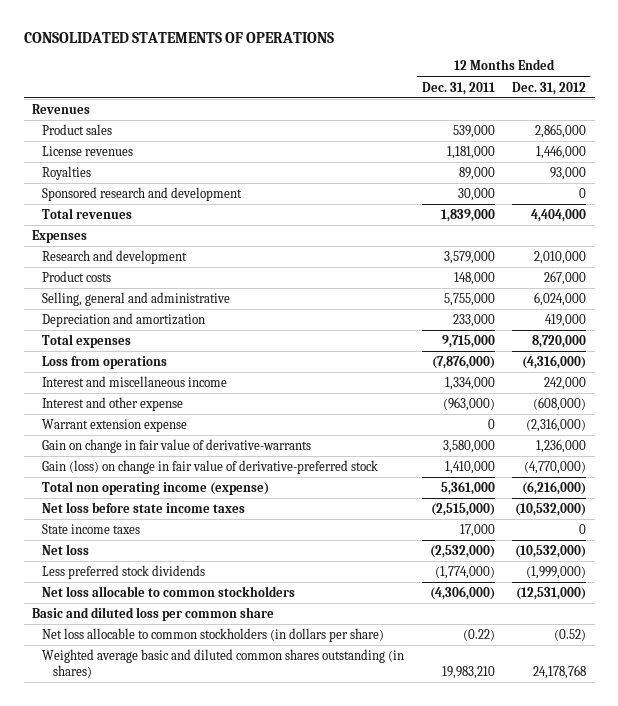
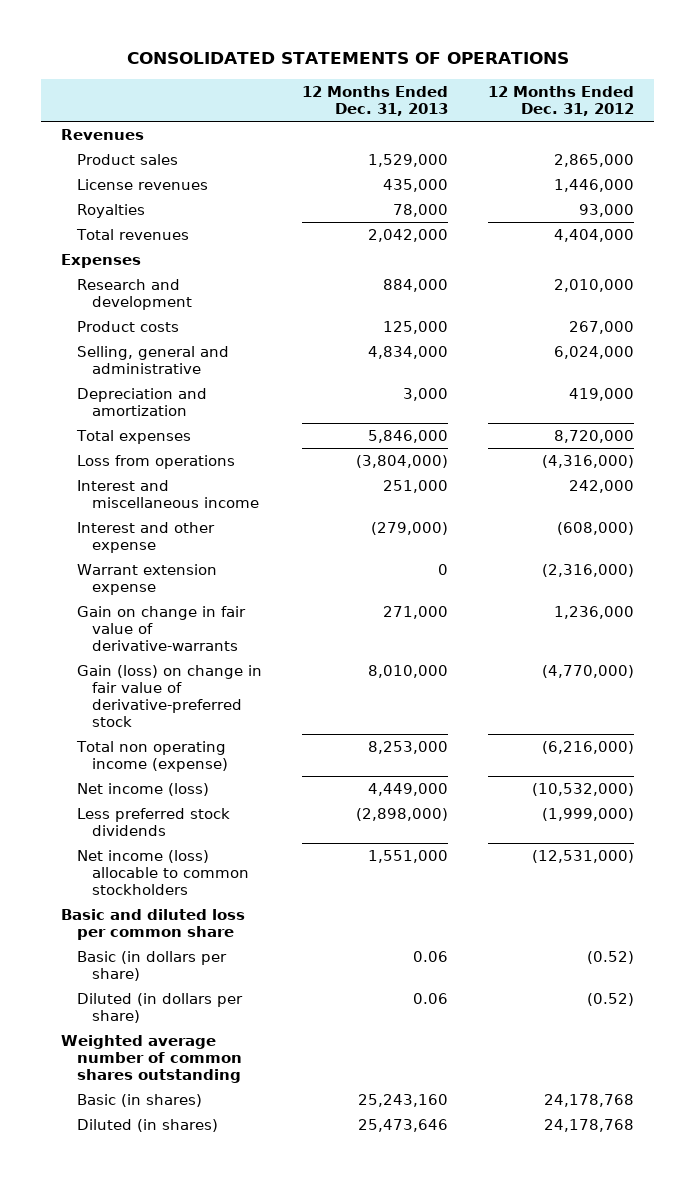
- | 12 Months Ended Dec. 31, 2011 | 12 Months Ended Dec. 31, 2012
+ | 12 Months Ended Dec. 31, 2013 | 12 Months Ended Dec. 31, 2012
- Sponsored research and development | 30,000 | 0
- Net loss before state income taxes | (2,515,000) | (10,532,000)
- State income taxes | 17,000 | 0
- Net loss | (2,532,000) | (10,532,000)
+ Net income (loss) | 4,449,000 | (10,532,000)
- Net loss allocable to common stockholders | (4,306,000) | (12,531,000)
+ Net income (loss) allocable to common stockholders | 1,551,000 | (12,531,000)
- Net loss allocable to common stockholders (in dollars per share) | (0.22) | (0.52)
- Weighted average basic and diluted common shares outstanding (in shares) | 19,983,210 | 24,178,768
+ Basic (in dollars per share) | 0.06 | (0.52)
+ Diluted (in dollars per share) | 0.06 | (0.52)
+ Weighted average number of common shares outstanding
+ Basic (in shares) | 25,243,160 | 24,178,768
+ Diluted (in shares) | 25,473,646 | 24,178,768

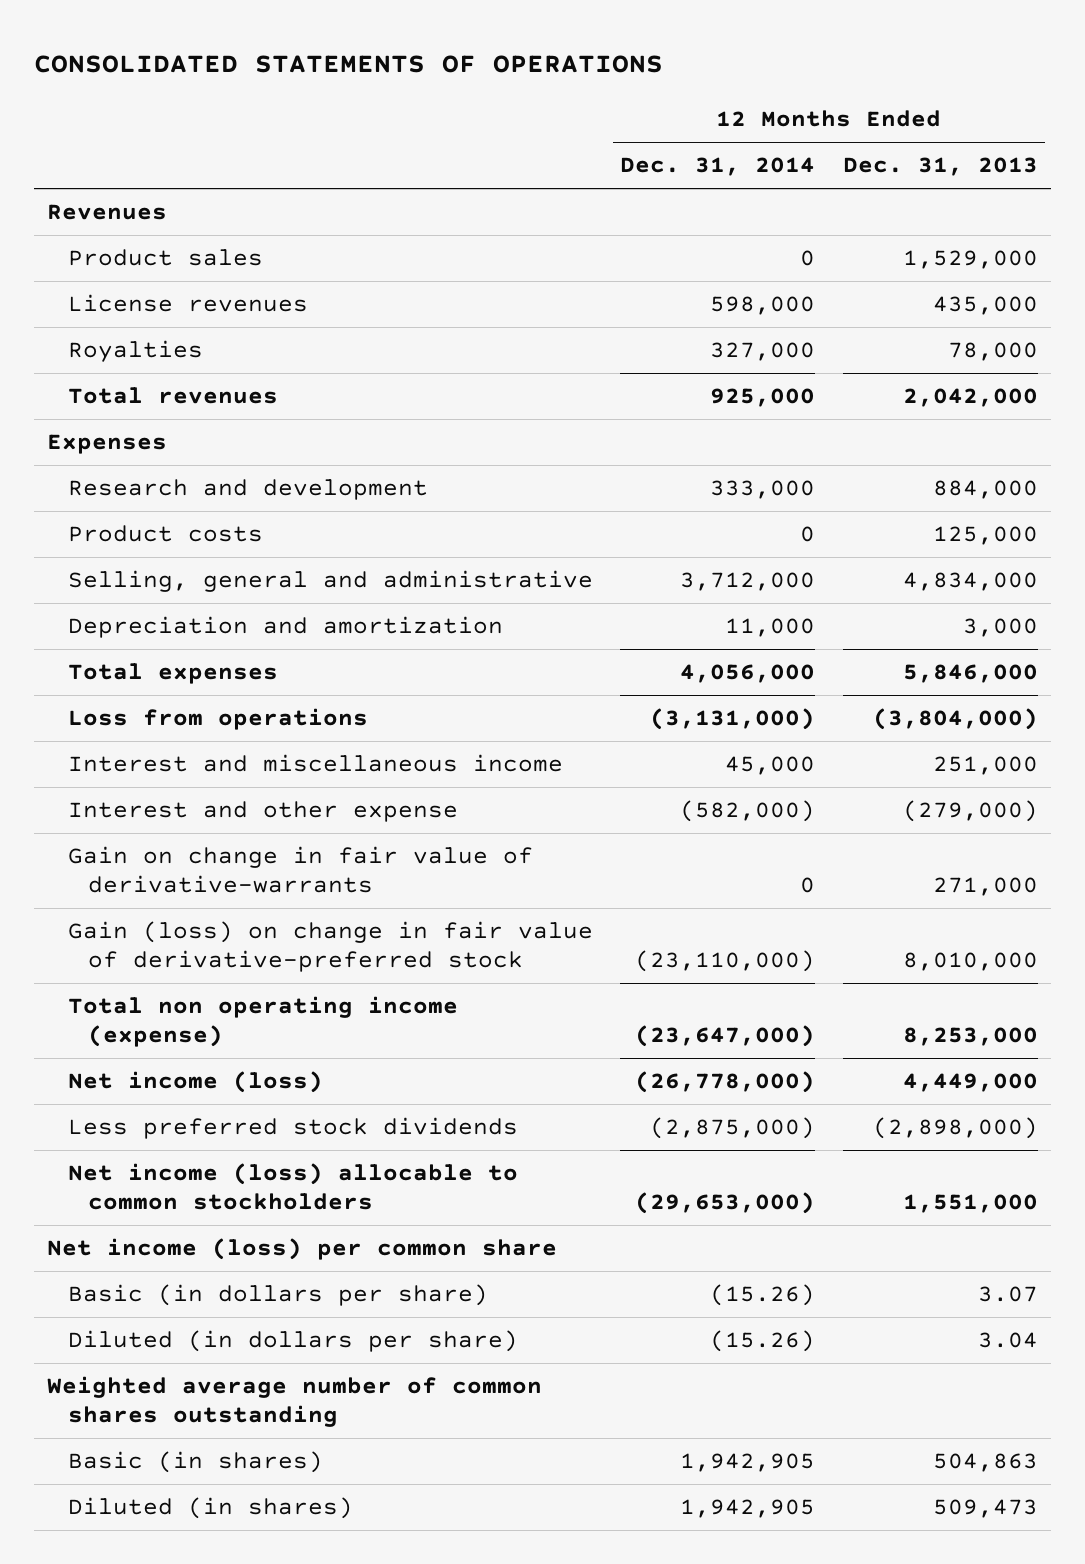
- | 12 Months Ended Dec. 31, 2013 | 12 Months Ended Dec. 31, 2012
+ | 12 Months Ended Dec. 31, 2014 | 12 Months Ended Dec. 31, 2013
- Warrant extension expense | 0 | (2,316,000)
- Basic and diluted loss per common share
- Basic (in dollars per share) | 0.06 | (0.52)
- Diluted (in dollars per share) | 0.06 | (0.52)
+ Net income (loss) per common share
+ Basic (in dollars per share) | (15.26) | 3.07
+ Diluted (in dollars per share) | (15.26) | 3.04
- Basic (in shares) | 25,243,160 | 24,178,768
- Diluted (in shares) | 25,473,646 | 24,178,768
+ Basic (in shares) | 1,942,905 | 504,863
+ Diluted (in shares) | 1,942,905 | 509,473

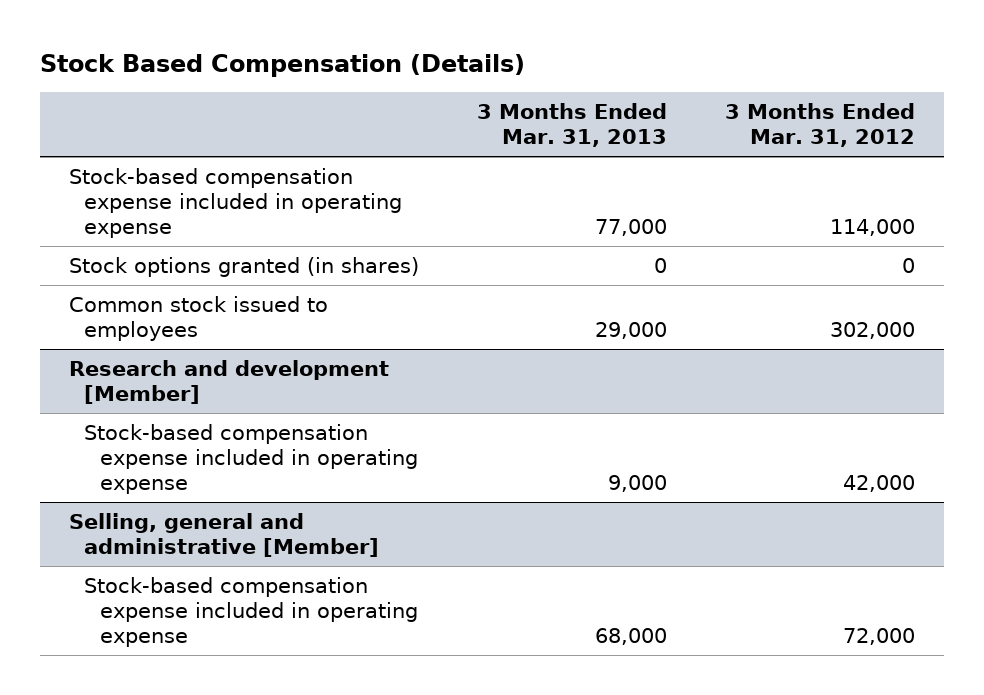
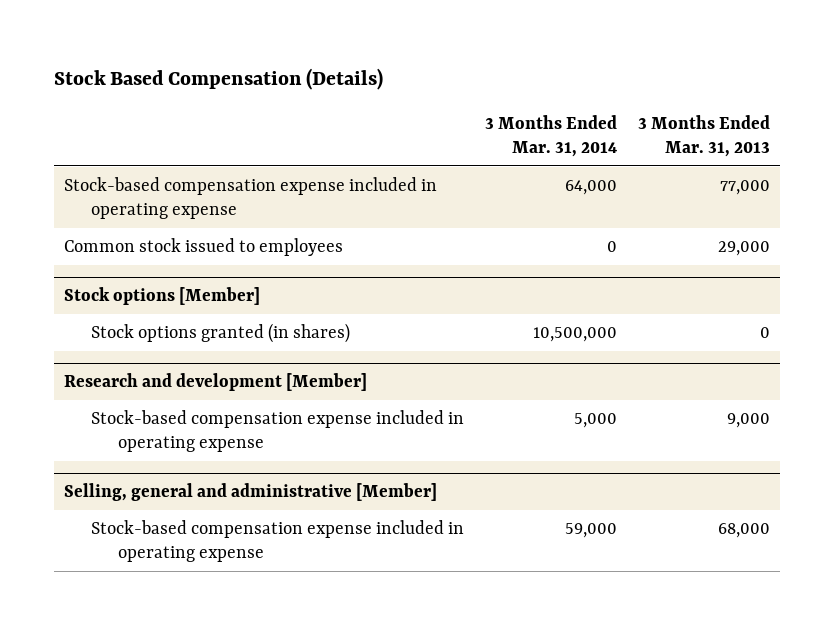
- | 3 Months Ended Mar. 31, 2013 | 3 Months Ended Mar. 31, 2012
+ | 3 Months Ended Mar. 31, 2014 | 3 Months Ended Mar. 31, 2013
- Stock options granted (in shares) | 0 | 0
+ Stock options [Member]
+ Stock options granted (in shares) | 10,500,000 | 0

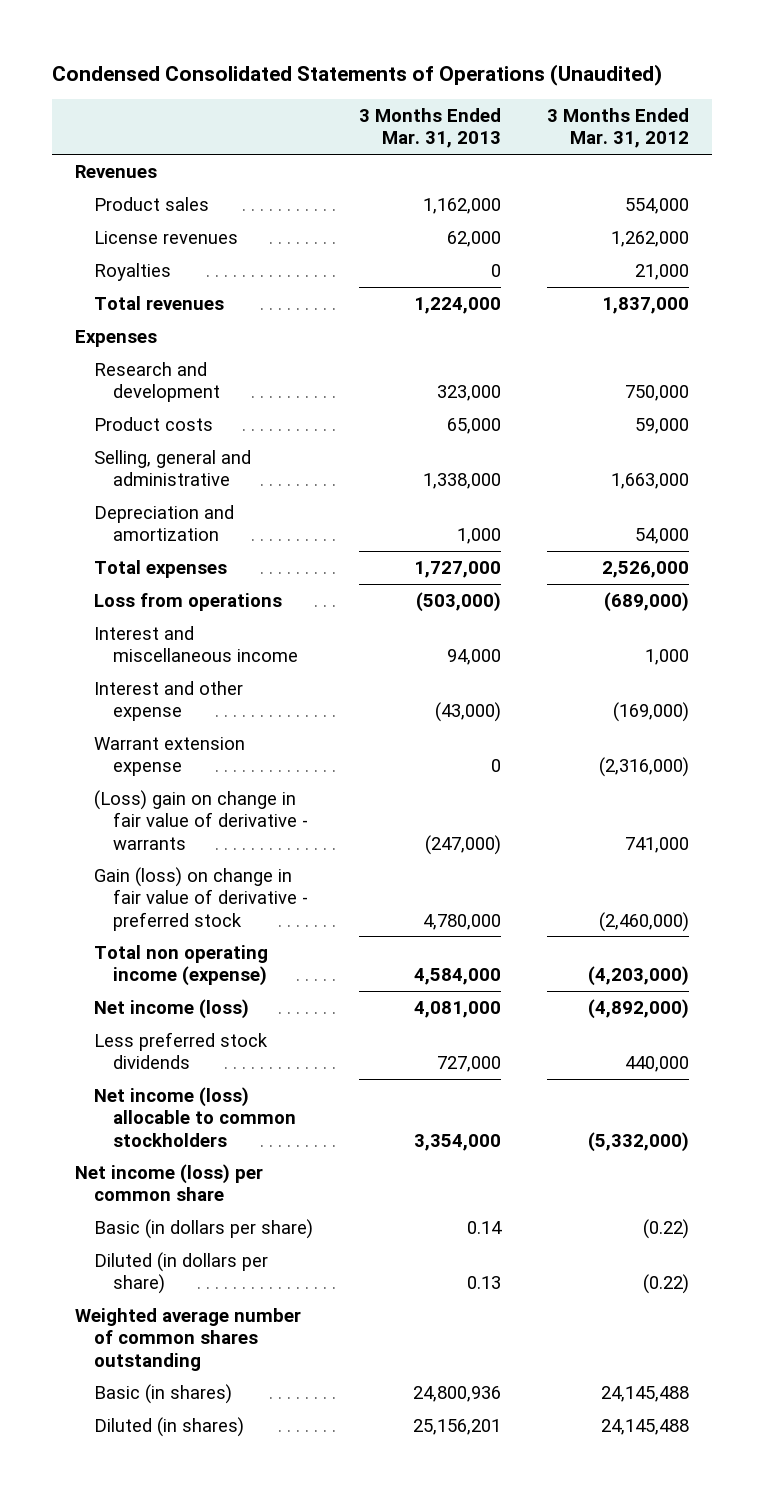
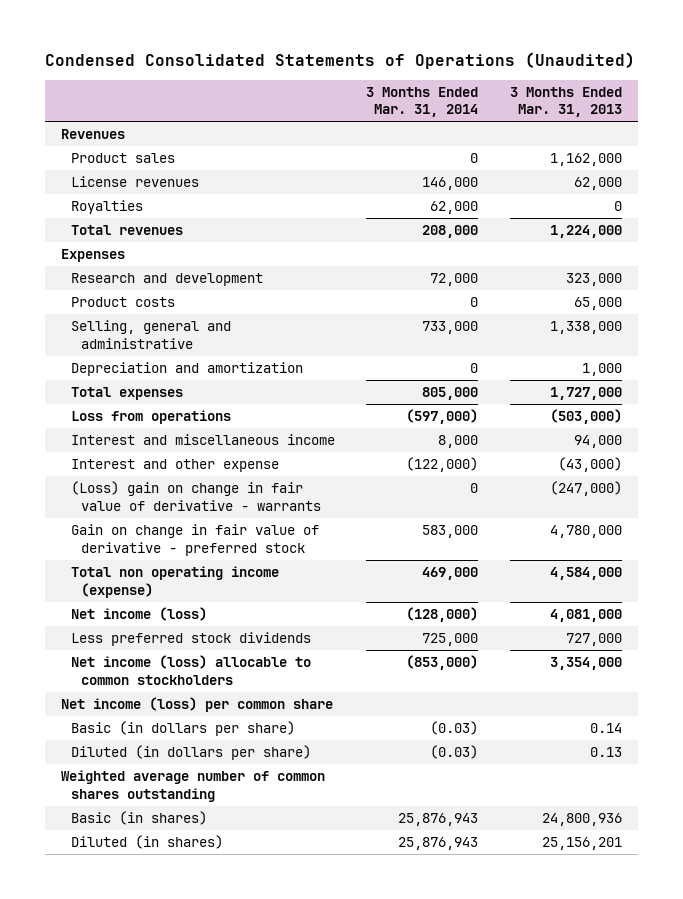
- | 3 Months Ended Mar. 31, 2013 | 3 Months Ended Mar. 31, 2012
+ | 3 Months Ended Mar. 31, 2014 | 3 Months Ended Mar. 31, 2013
- Warrant extension expense | 0 | (2,316,000)
- Gain (loss) on change in fair value of derivative - preferred stock | 4,780,000 | (2,460,000)
+ Gain on change in fair value of derivative - preferred stock | 583,000 | 4,780,000

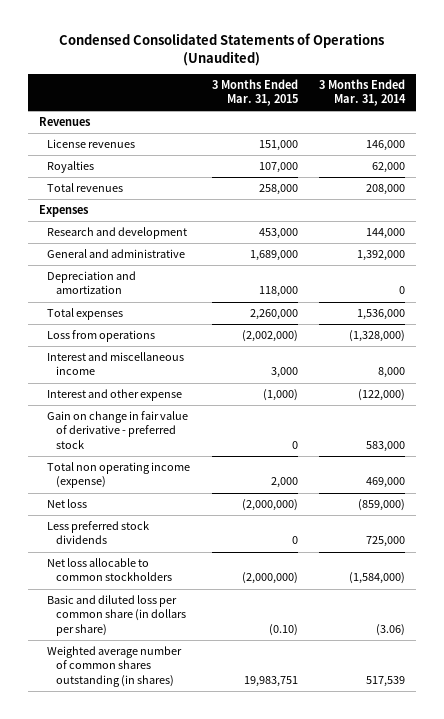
- | 3 Months Ended Mar. 31, 2014 | 3 Months Ended Mar. 31, 2013
+ | 3 Months Ended Mar. 31, 2015 | 3 Months Ended Mar. 31, 2014
- Product sales | 0 | 1,162,000
- Research and development | 72,000 | 323,000
- Product costs | 0 | 65,000
- Selling, general and administrative | 733,000 | 1,338,000
+ Research and development | 453,000 | 144,000
+ General and administrative | 1,689,000 | 1,392,000
- Total expenses | 805,000 | 1,727,000
- Loss from operations | (597,000) | (503,000)
+ Total expenses | 2,260,000 | 1,536,000
+ Loss from operations | (2,002,000) | (1,328,000)
- (Loss) gain on change in fair value of derivative - warrants | 0 | (247,000)
- Net income (loss) | (128,000) | 4,081,000
+ Net loss | (2,000,000) | (859,000)
- Net income (loss) allocable to common stockholders | (853,000) | 3,354,000
- Net income (loss) per common share
- Basic (in dollars per share) | (0.03) | 0.14
- Diluted (in dollars per share) | (0.03) | 0.13
- Weighted average number of common shares outstanding
- Basic (in shares) | 25,876,943 | 24,800,936
- Diluted (in shares) | 25,876,943 | 25,156,201
+ Net loss allocable to common stockholders | (2,000,000) | (1,584,000)
+ Basic and diluted loss per common share (in dollars per share) | (0.10) | (3.06)
+ Weighted average number of common shares outstanding (in shares) | 19,983,751 | 517,539

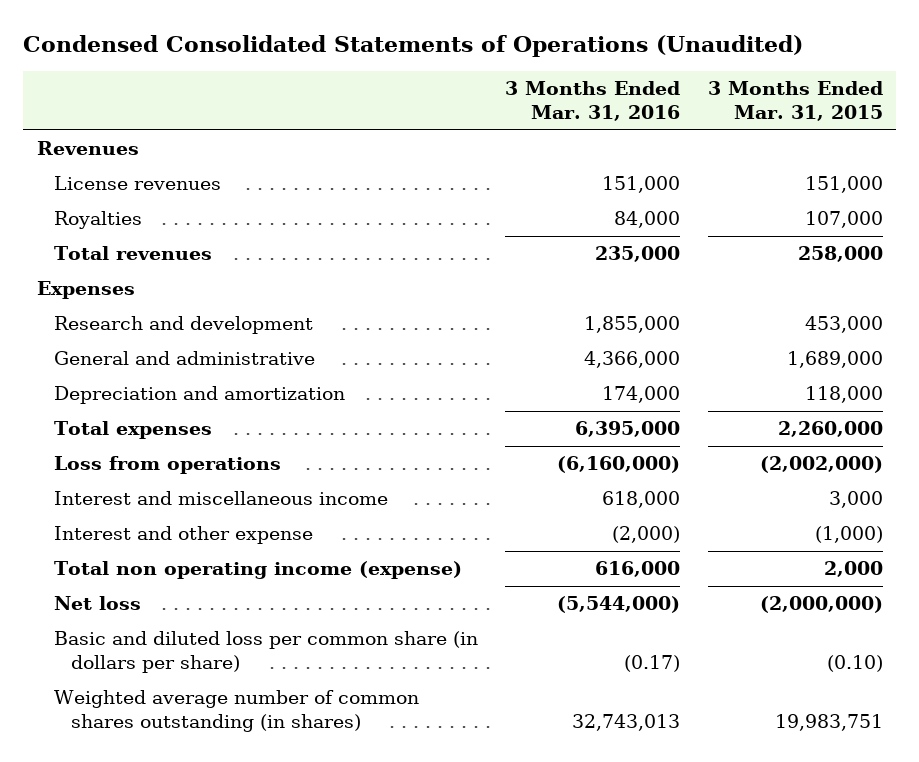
- | 3 Months Ended Mar. 31, 2015 | 3 Months Ended Mar. 31, 2014
+ | 3 Months Ended Mar. 31, 2016 | 3 Months Ended Mar. 31, 2015
- Gain on change in fair value of derivative - preferred stock | 0 | 583,000
- Less preferred stock dividends | 0 | 725,000
- Net loss allocable to common stockholders | (2,000,000) | (1,584,000)

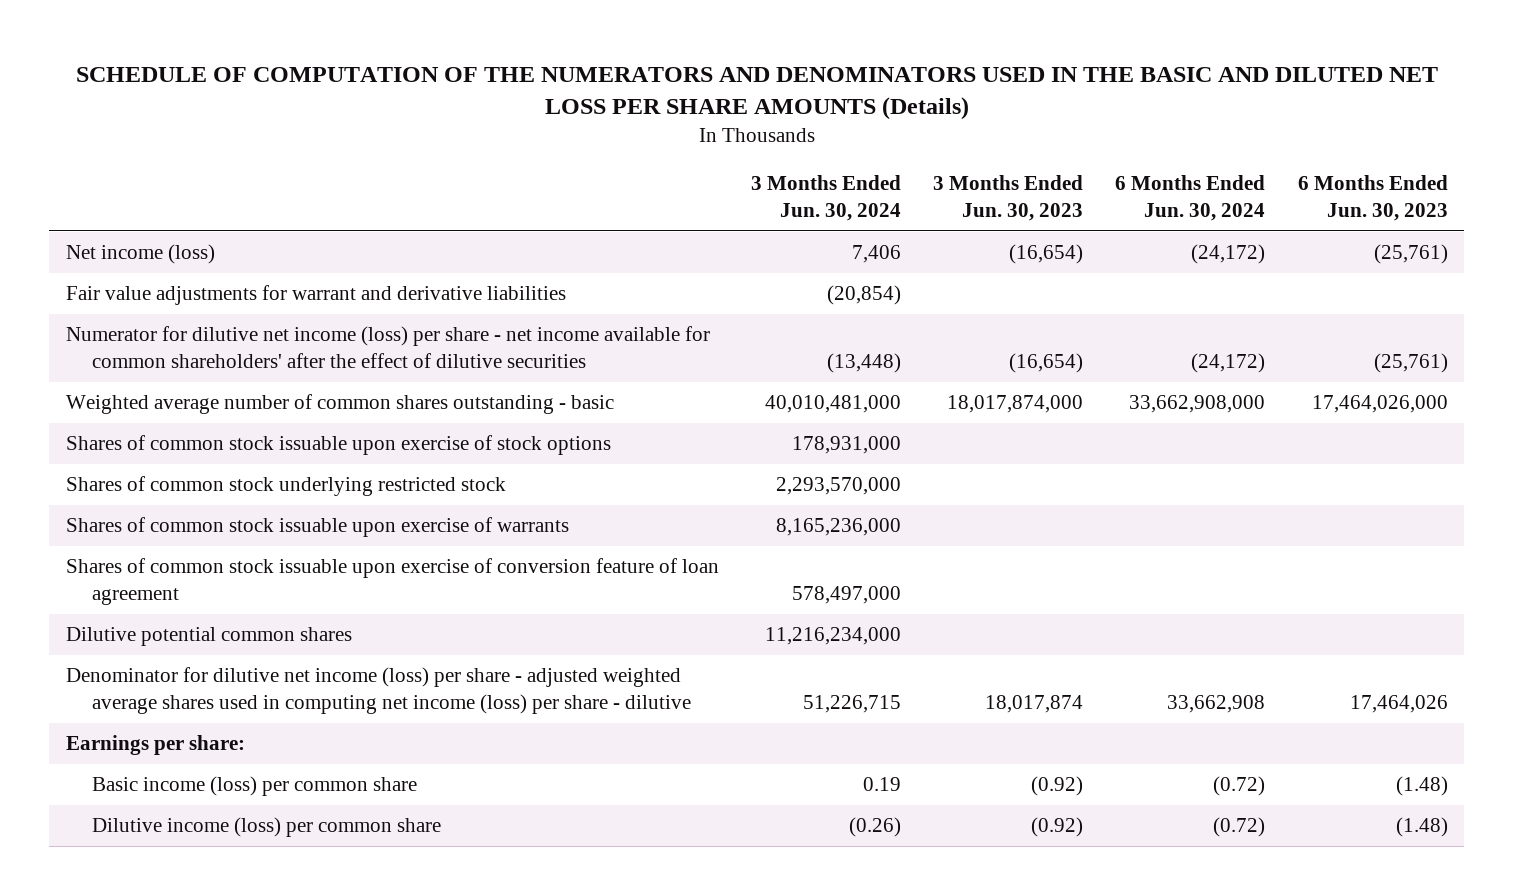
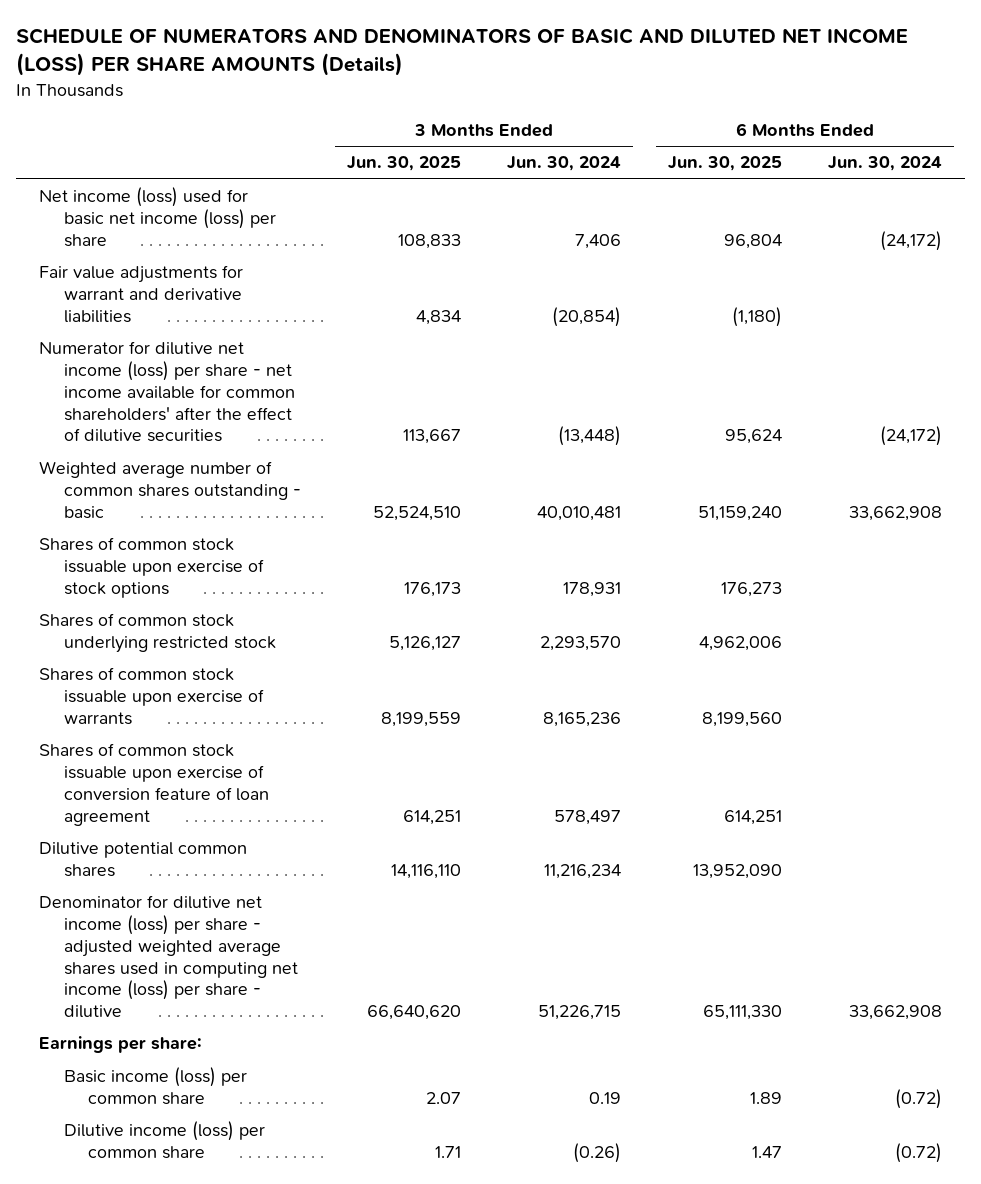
- SCHEDULE OF COMPUTATION OF THE NUMERATORS AND DENOMINATORS USED IN THE BASIC AND DILUTED NET LOSS PER SHARE AMOUNTS (Details)
+ SCHEDULE OF NUMERATORS AND DENOMINATORS OF BASIC AND DILUTED NET INCOME (LOSS) PER SHARE AMOUNTS (Details)
- | 3 Months Ended Jun. 30, 2024 | 3 Months Ended Jun. 30, 2023 | 6 Months Ended Jun. 30, 2024 | 6 Months Ended Jun. 30, 2023
+ | 3 Months Ended Jun. 30, 2025 | 3 Months Ended Jun. 30, 2024 | 6 Months Ended Jun. 30, 2025 | 6 Months Ended Jun. 30, 2024
- Net income (loss) | 7,406 | (16,654) | (24,172) | (25,761)
+ Net income (loss) used for basic net income (loss) per share | 108,833 | 7,406 | 96,804 | (24,172)
- Weighted average number of common shares outstanding - basic | 40,010,481,000 | 18,017,874,000 | 33,662,908,000 | 17,464,026,000
- Shares of common stock issuable upon exercise of stock options | 178,931,000 | | |
- Shares of common stock underlying restricted stock | 2,293,570,000 | | |
- Shares of common stock issuable upon exercise of warrants | 8,165,236,000 | | |
- Shares of common stock issuable upon exercise of conversion feature of loan agreement | 578,497,000 | | |
- Dilutive potential common shares | 11,216,234,000 | | |
+ Weighted average number of common shares outstanding - basic | 52,524,510 | 40,010,481 | 51,159,240 | 33,662,908
+ Shares of common stock issuable upon exercise of stock options | 176,173 | 178,931 | 176,273 |
+ Shares of common stock underlying restricted stock | 5,126,127 | 2,293,570 | 4,962,006 |
+ Shares of common stock issuable upon exercise of warrants | 8,199,559 | 8,165,236 | 8,199,560 |
+ Shares of common stock issuable upon exercise of conversion feature of loan agreement | 614,251 | 578,497 | 614,251 |
+ Dilutive potential common shares | 14,116,110 | 11,216,234 | 13,952,090 |

